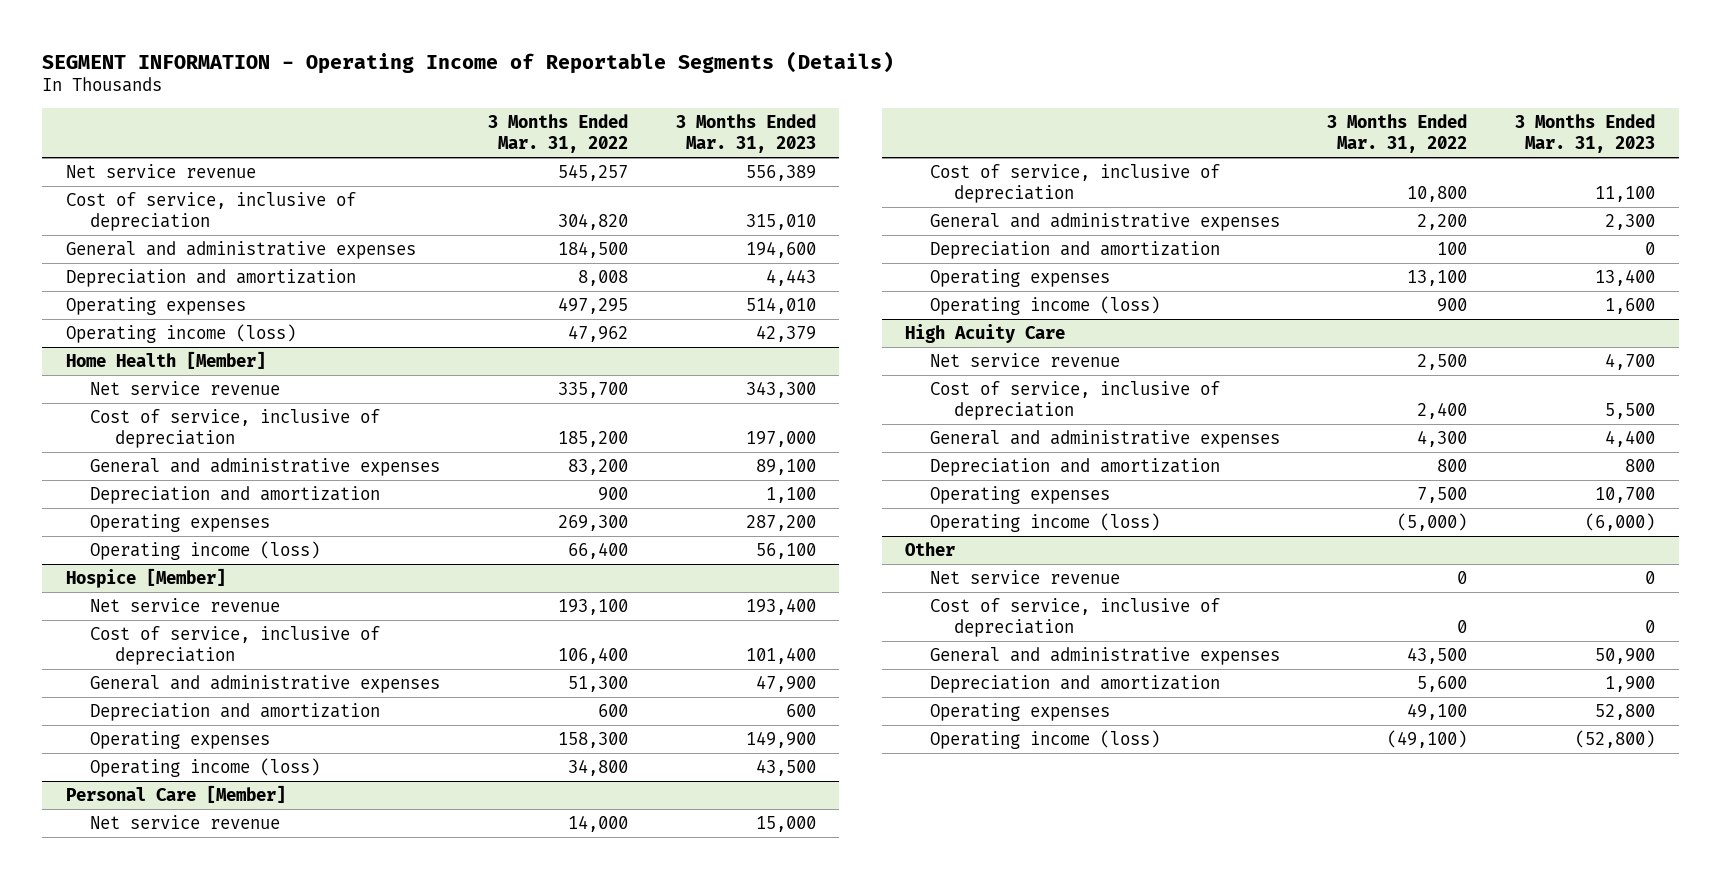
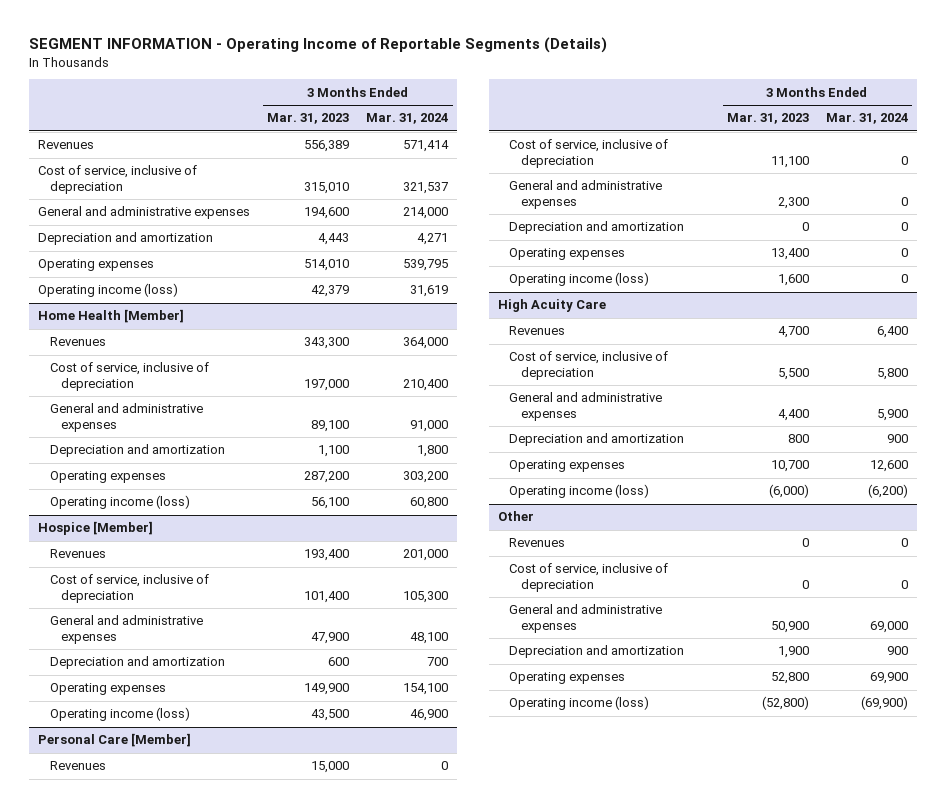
- | 3 Months Ended Mar. 31, 2022 | 3 Months Ended Mar. 31, 2023
+ | 3 Months Ended Mar. 31, 2023 | 3 Months Ended Mar. 31, 2024
- Net service revenue | 545,257 | 556,389
+ Revenues | 556,389 | 571,414
@ Home Health [Member]
- Net service revenue | 335,700 | 343,300
+ Revenues | 343,300 | 364,000
@ Hospice [Member]
- Net service revenue | 193,100 | 193,400
+ Revenues | 193,400 | 201,000
@ Personal Care [Member]
- Net service revenue | 14,000 | 15,000
+ Revenues | 15,000 | 0
@ High Acuity Care
- Net service revenue | 2,500 | 4,700
+ Revenues | 4,700 | 6,400
@ Other
- Net service revenue | 0 | 0
+ Revenues | 0 | 0

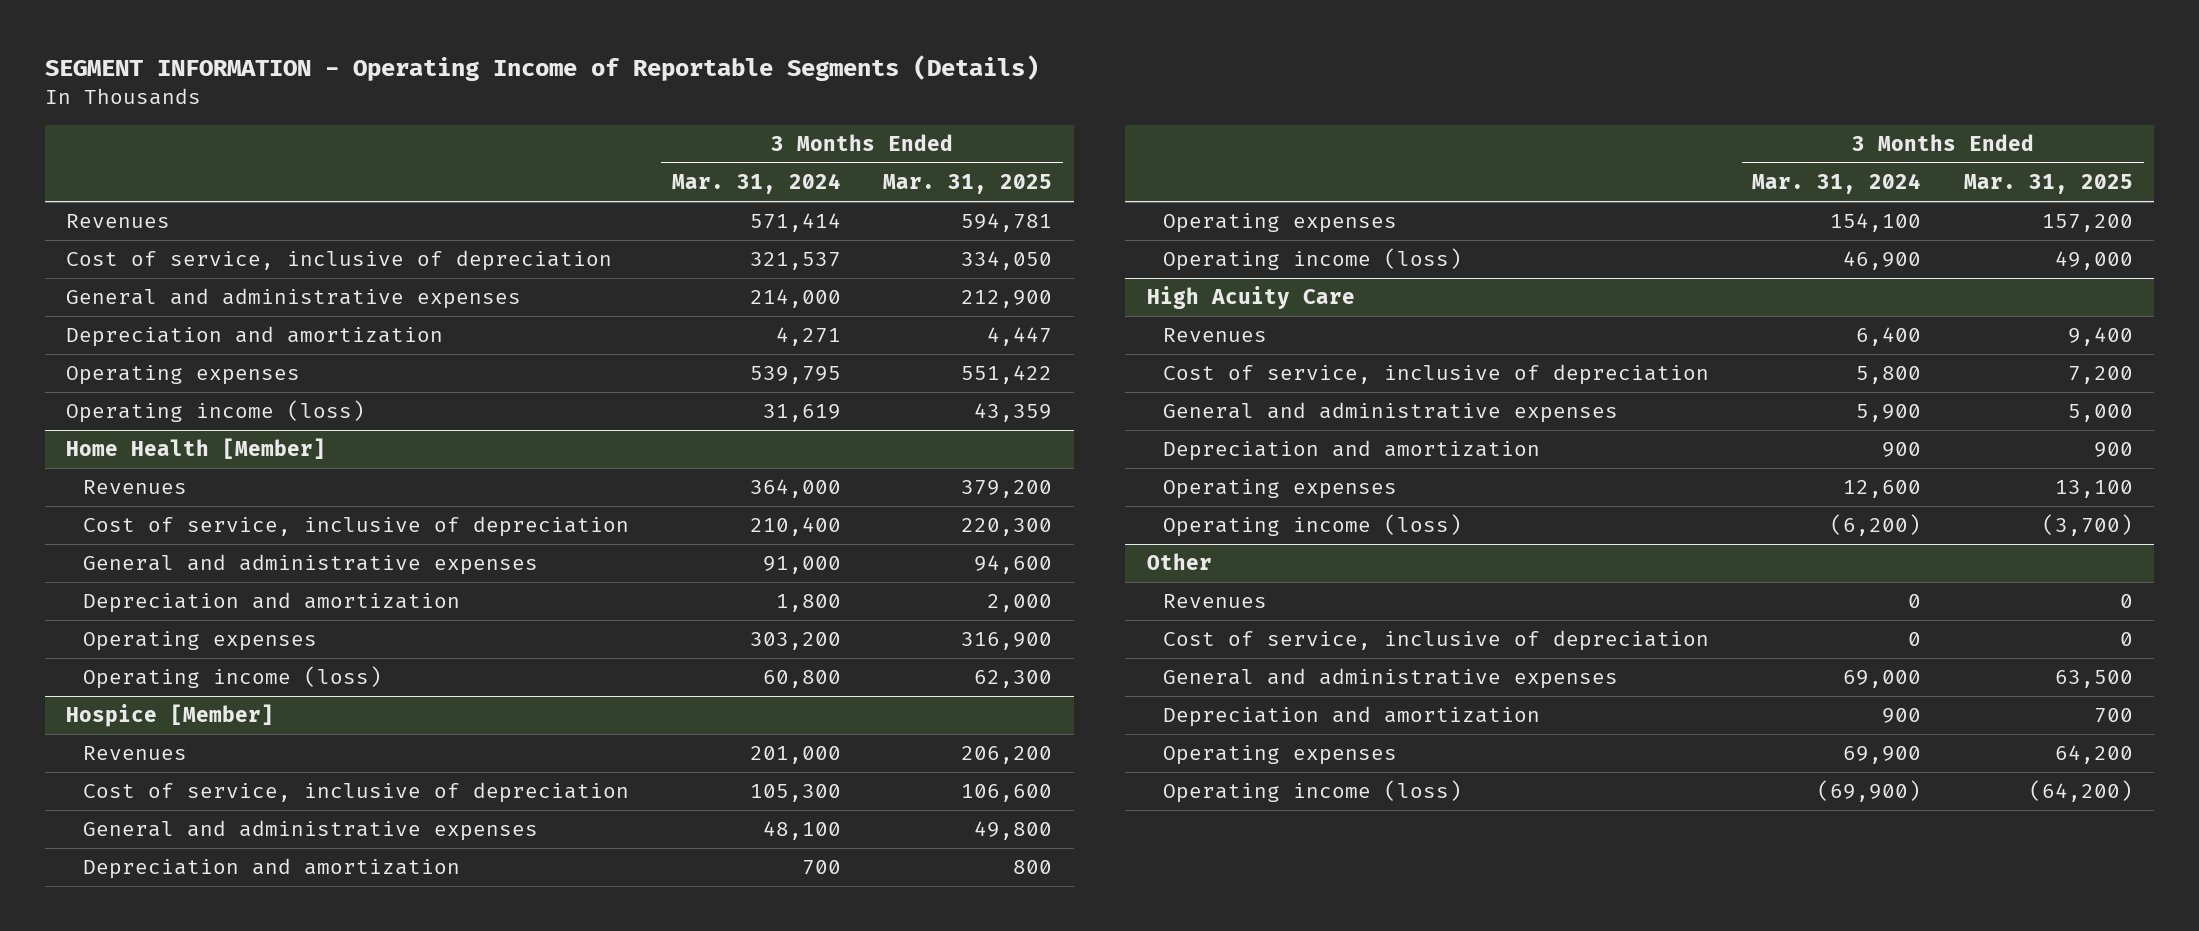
- | 3 Months Ended Mar. 31, 2023 | 3 Months Ended Mar. 31, 2024
+ | 3 Months Ended Mar. 31, 2024 | 3 Months Ended Mar. 31, 2025
- Personal Care [Member]
- Revenues | 15,000 | 0
- Cost of service, inclusive of depreciation | 11,100 | 0
- General and administrative expenses | 2,300 | 0
- Depreciation and amortization | 0 | 0
- Operating expenses | 13,400 | 0
- Operating income (loss) | 1,600 | 0

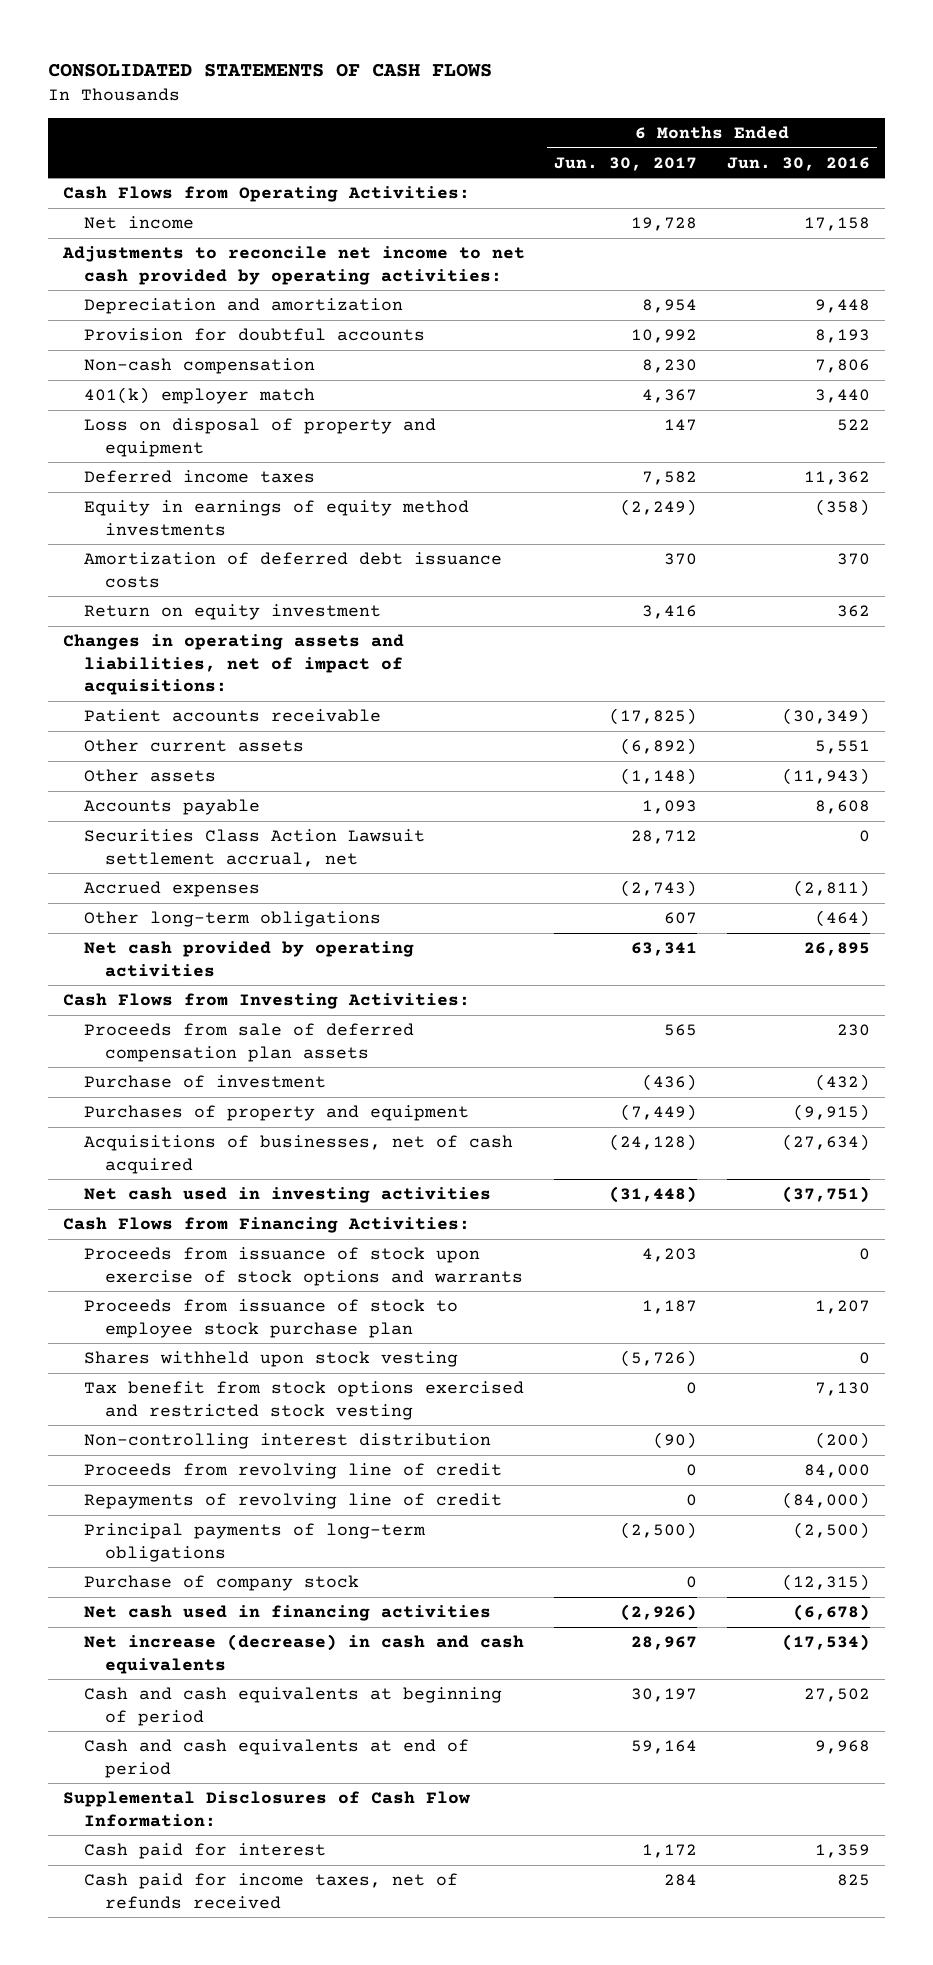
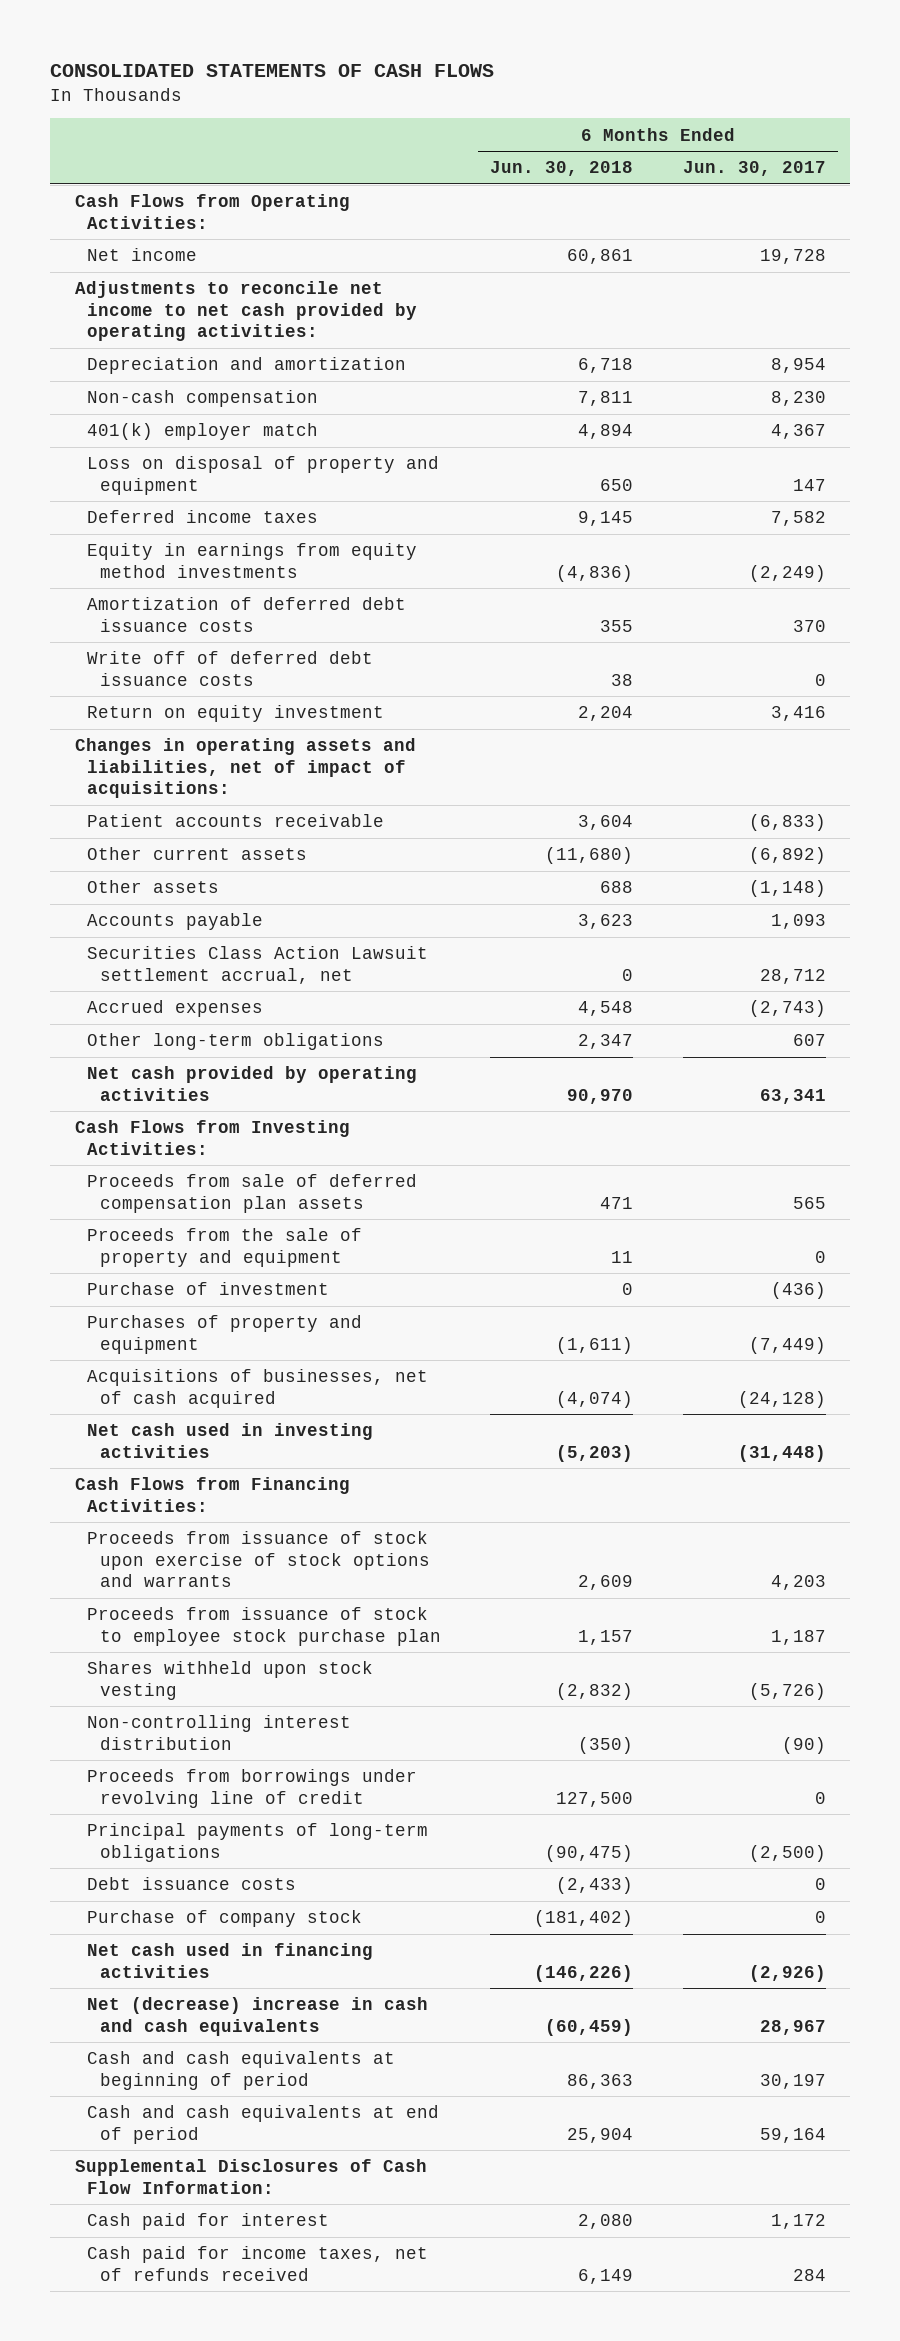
- | 6 Months Ended Jun. 30, 2017 | 6 Months Ended Jun. 30, 2016
+ | 6 Months Ended Jun. 30, 2018 | 6 Months Ended Jun. 30, 2017
- Provision for doubtful accounts | 10,992 | 8,193
- Equity in earnings of equity method investments | (2,249) | (358)
+ Equity in earnings from equity method investments | (4,836) | (2,249)
+ Write off of deferred debt issuance costs | 38 | 0
- Patient accounts receivable | (17,825) | (30,349)
+ Patient accounts receivable | 3,604 | (6,833)
+ Proceeds from the sale of property and equipment | 11 | 0
- Tax benefit from stock options exercised and restricted stock vesting | 0 | 7,130
- Proceeds from revolving line of credit | 0 | 84,000
- Repayments of revolving line of credit | 0 | (84,000)
+ Proceeds from borrowings under revolving line of credit | 127,500 | 0
+ Debt issuance costs | (2,433) | 0
- Net increase (decrease) in cash and cash equivalents | 28,967 | (17,534)
+ Net (decrease) increase in cash and cash equivalents | (60,459) | 28,967

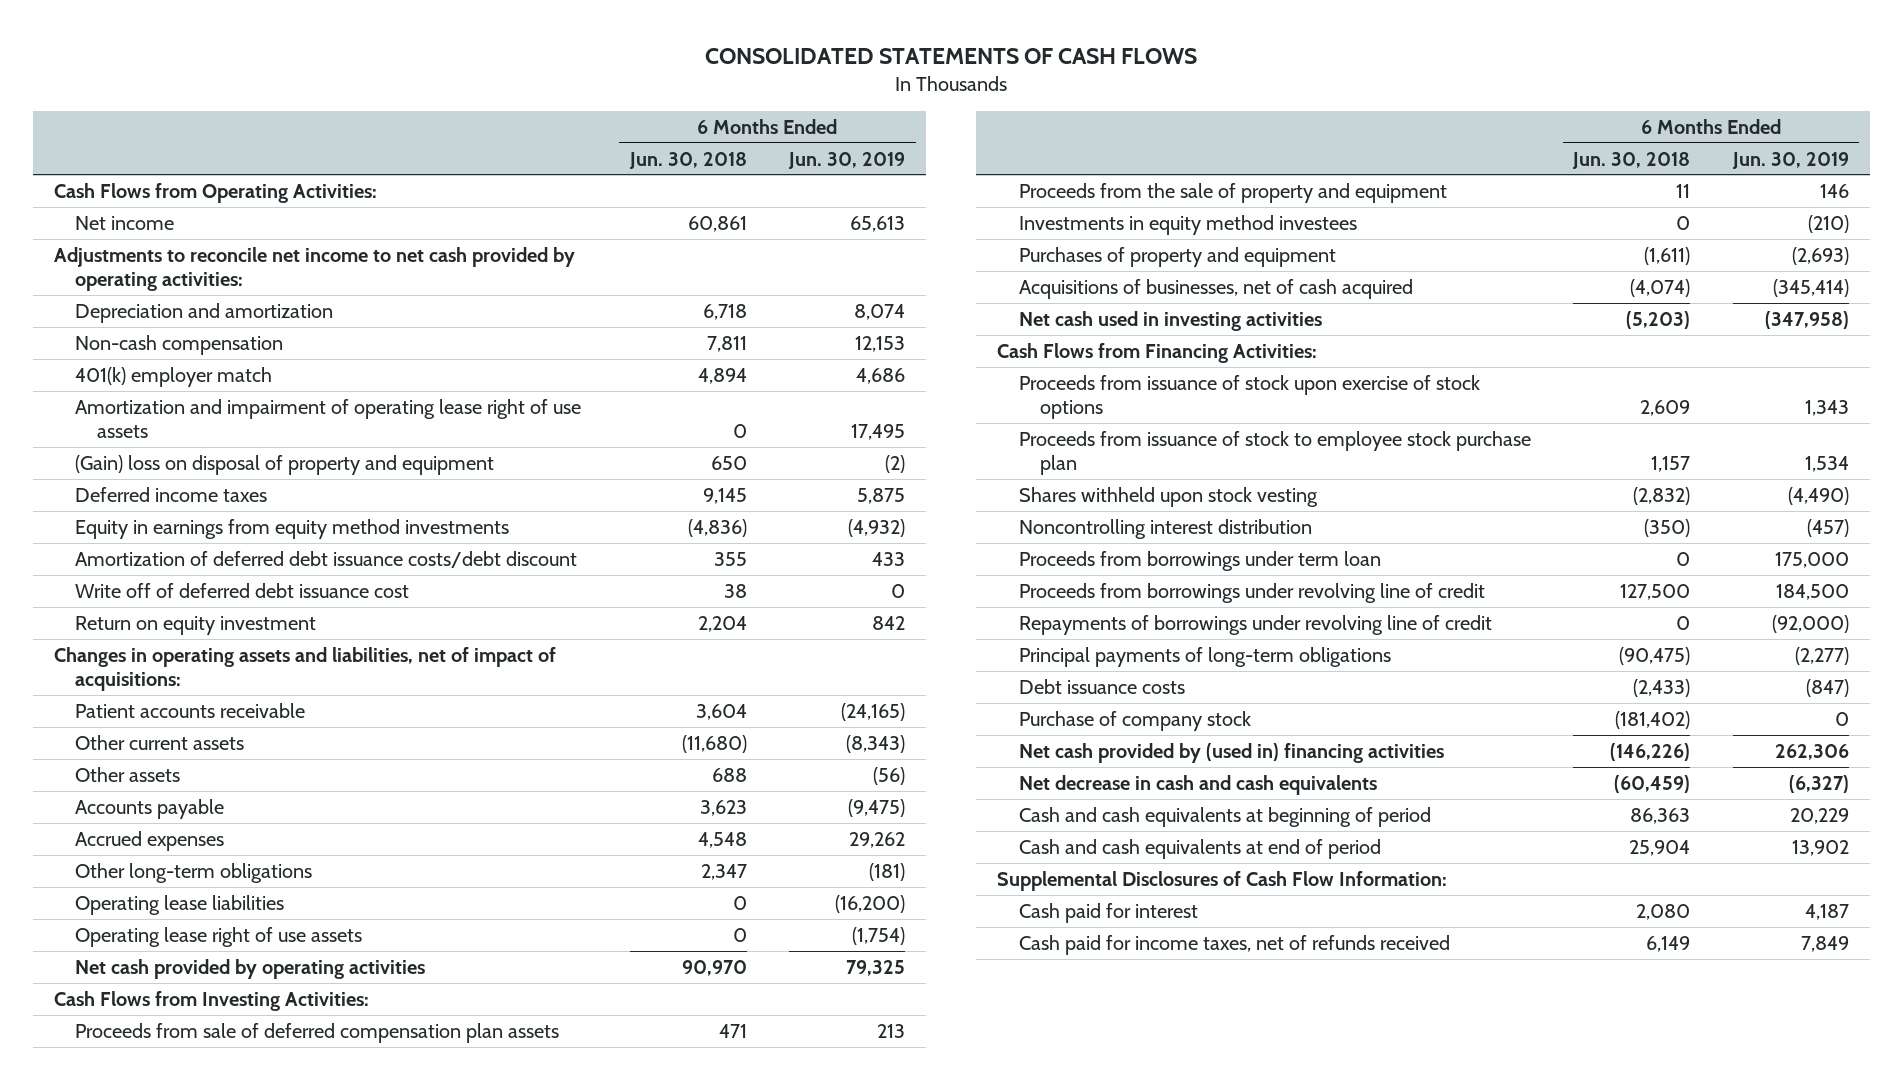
- | 6 Months Ended Jun. 30, 2018 | 6 Months Ended Jun. 30, 2017
+ | 6 Months Ended Jun. 30, 2018 | 6 Months Ended Jun. 30, 2019
- Loss on disposal of property and equipment | 650 | 147
+ Amortization and impairment of operating lease right of use assets | 0 | 17,495
+ (Gain) loss on disposal of property and equipment | 650 | (2)
- Amortization of deferred debt issuance costs | 355 | 370
- Write off of deferred debt issuance costs | 38 | 0
+ Amortization of deferred debt issuance costs/debt discount | 355 | 433
+ Write off of deferred debt issuance cost | 38 | 0
- Securities Class Action Lawsuit settlement accrual, net | 0 | 28,712
+ Operating lease liabilities | 0 | (16,200)
+ Operating lease right of use assets | 0 | (1,754)
- Purchase of investment | 0 | (436)
+ Investments in equity method investees | 0 | (210)
- Proceeds from issuance of stock upon exercise of stock options and warrants | 2,609 | 4,203
+ Proceeds from issuance of stock upon exercise of stock options | 2,609 | 1,343
- Non-controlling interest distribution | (350) | (90)
+ Noncontrolling interest distribution | (350) | (457)
+ Proceeds from borrowings under term loan | 0 | 175,000
+ Repayments of borrowings under revolving line of credit | 0 | (92,000)
- Net cash used in financing activities | (146,226) | (2,926)
- Net (decrease) increase in cash and cash equivalents | (60,459) | 28,967
+ Net cash provided by (used in) financing activities | (146,226) | 262,306
+ Net decrease in cash and cash equivalents | (60,459) | (6,327)

